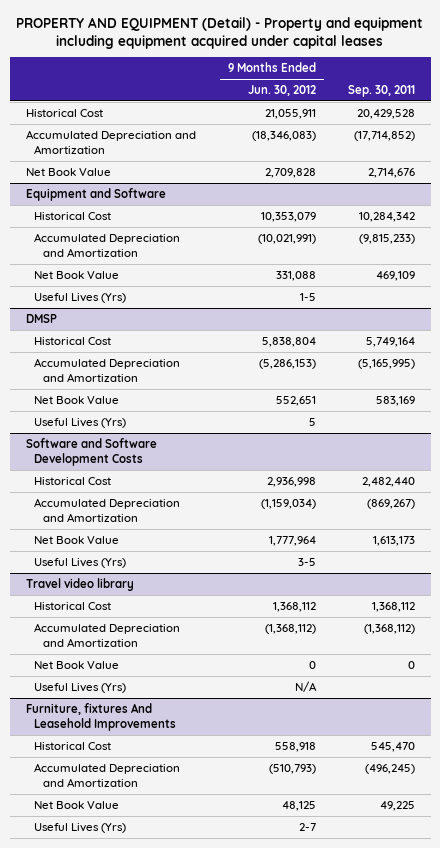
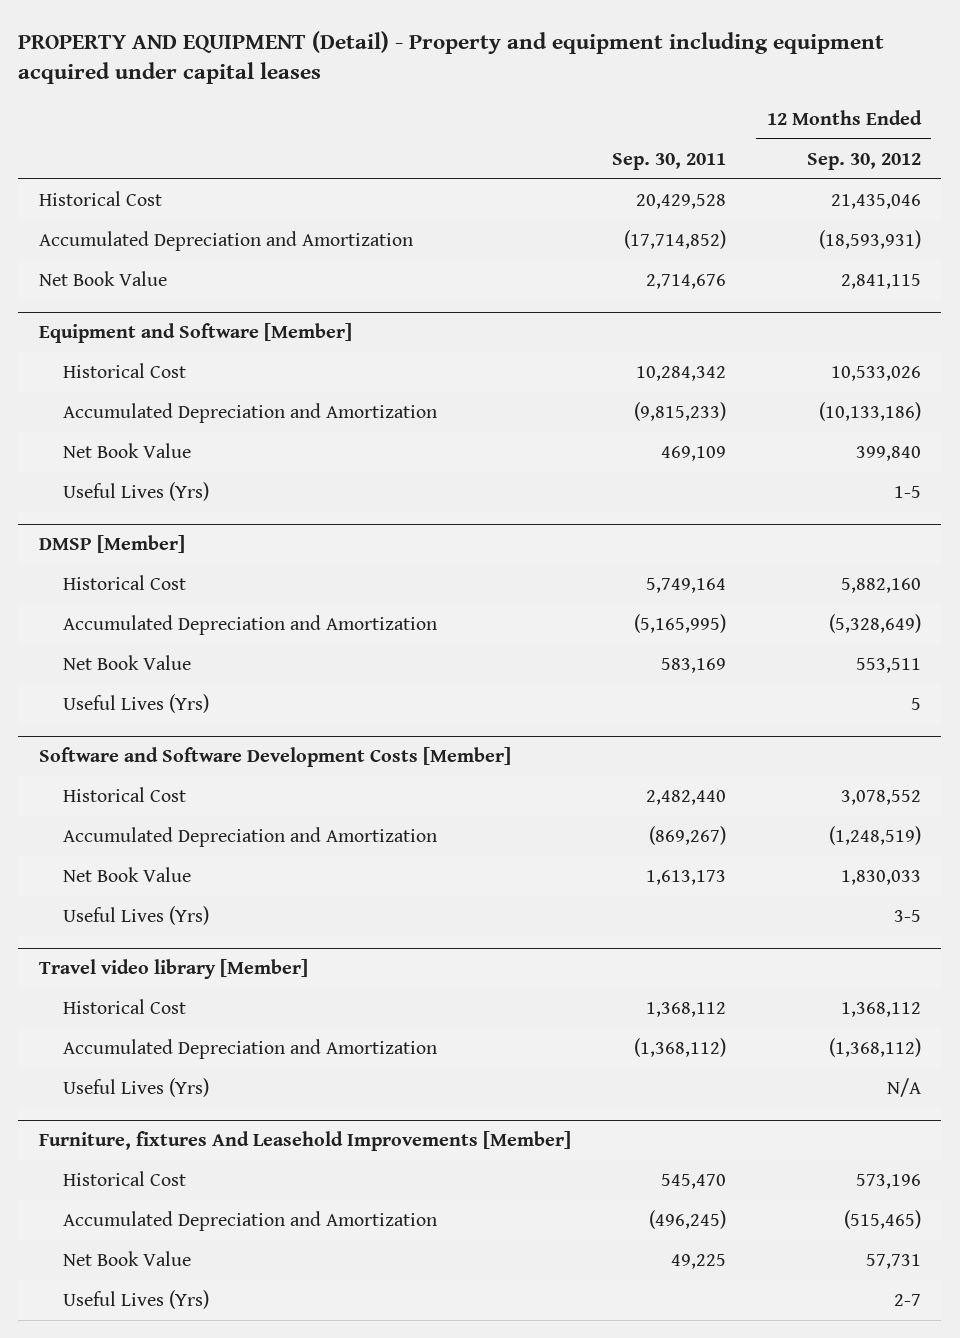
- | 9 Months Ended Jun. 30, 2012 | Sep. 30, 2011
+ | Sep. 30, 2011 | 12 Months Ended Sep. 30, 2012
- Equipment and Software
+ Equipment and Software [Member]
- DMSP
+ DMSP [Member]
- Software and Software Development Costs
+ Software and Software Development Costs [Member]
- Travel video library
+ Travel video library [Member]
- Net Book Value | 0 | 0
- Furniture, fixtures And Leasehold Improvements
+ Furniture, fixtures And Leasehold Improvements [Member]

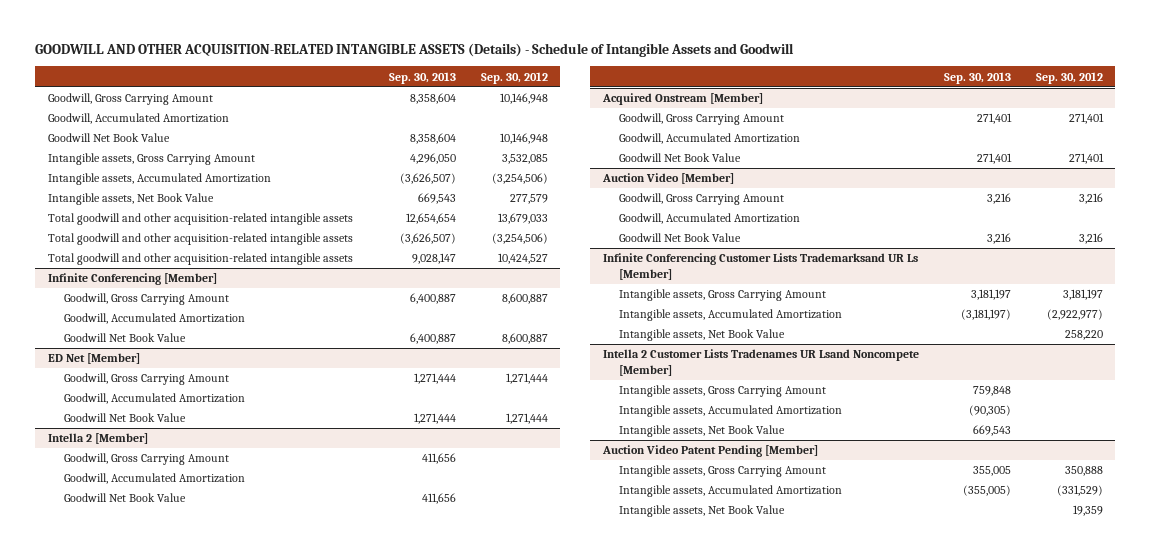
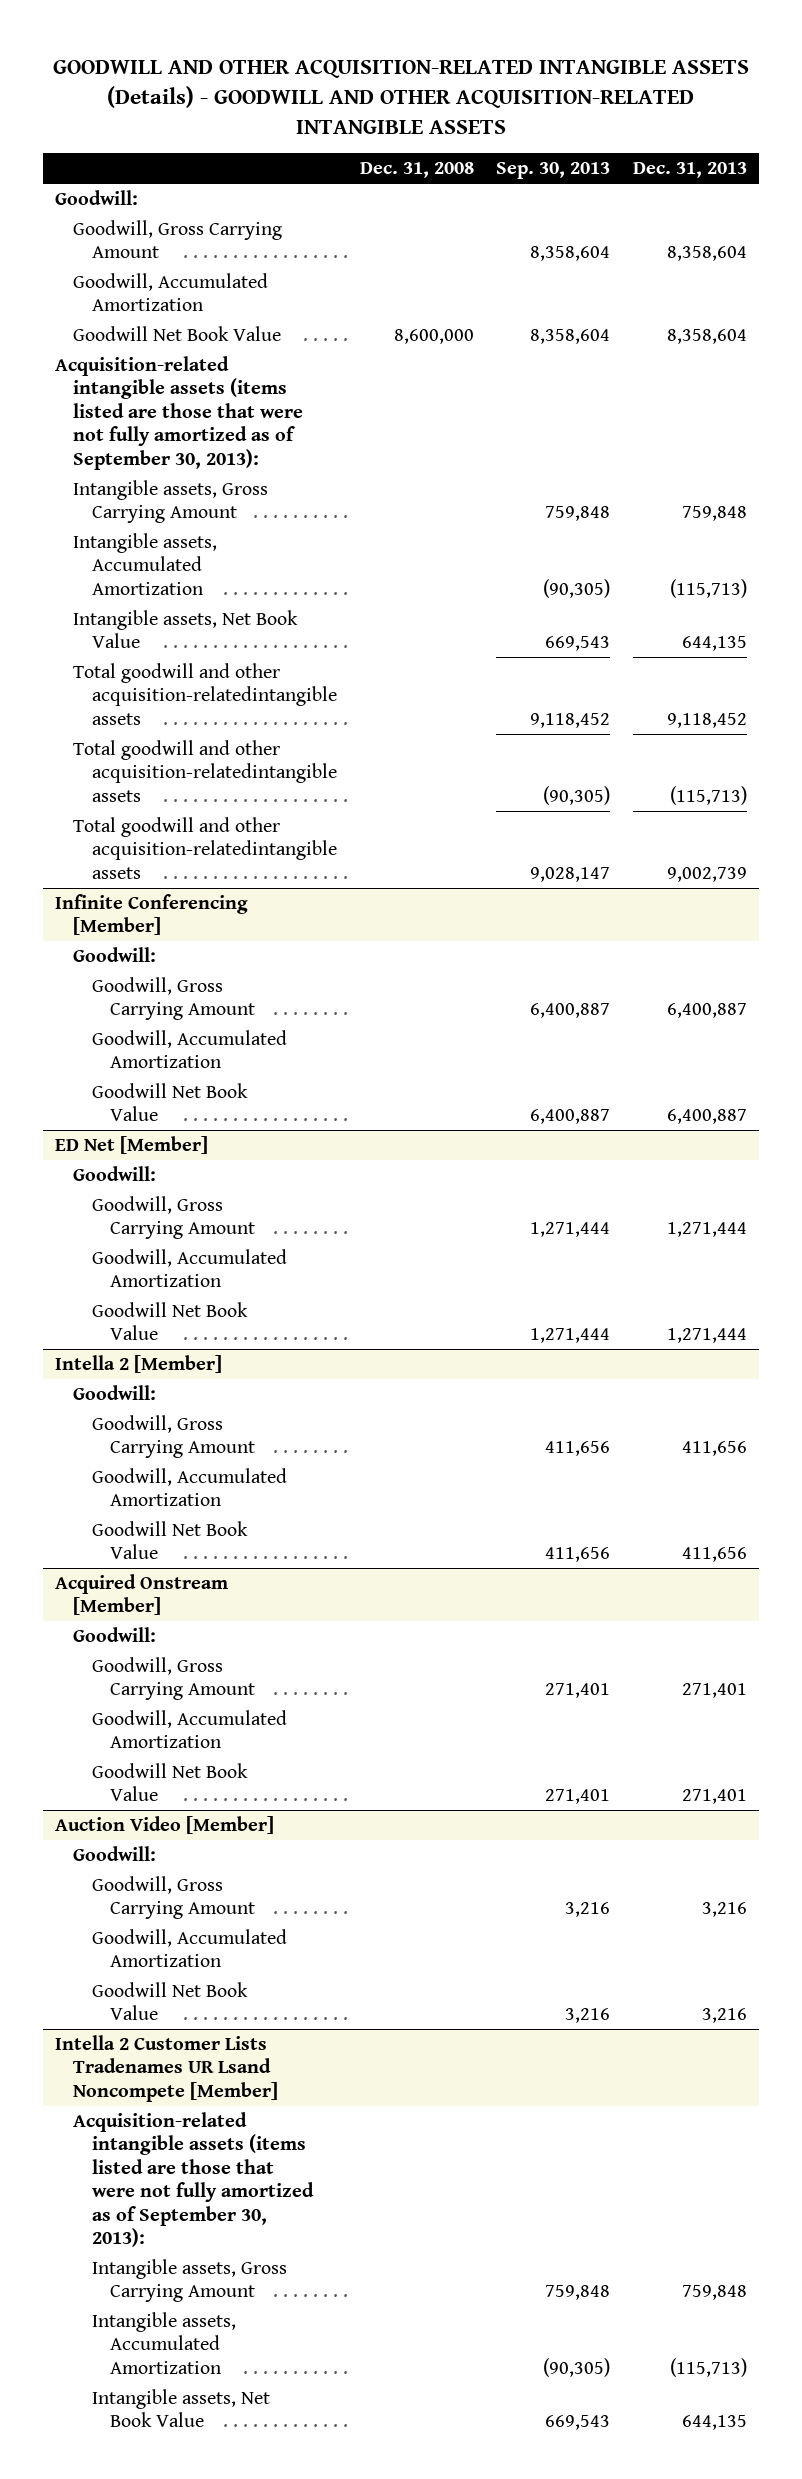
- GOODWILL AND OTHER ACQUISITION-RELATED INTANGIBLE ASSETS (Details) - Schedule of Intangible Assets and Goodwill
+ GOODWILL AND OTHER ACQUISITION-RELATED INTANGIBLE ASSETS (Details) - GOODWILL AND OTHER ACQUISITION-RELATED INTANGIBLE ASSETS
- | Sep. 30, 2013 | Sep. 30, 2012
+ | Dec. 31, 2008 | Sep. 30, 2013 | Dec. 31, 2013
+ Goodwill:
- Intangible assets, Gross Carrying Amount | 4,296,050 | 3,532,085
- Intangible assets, Accumulated Amortization | (3,626,507) | (3,254,506)
+ Acquisition-related intangible assets (items listed are those that were not fully amortized as of September 30, 2013):
+ Intangible assets, Gross Carrying Amount | | 759,848 | 759,848
+ Intangible assets, Accumulated Amortization | | (90,305) | (115,713)
- Total goodwill and other acquisition-related intangible assets | 12,654,654 | 13,679,033
- Total goodwill and other acquisition-related intangible assets | (3,626,507) | (3,254,506)
- Total goodwill and other acquisition-related intangible assets | 9,028,147 | 10,424,527
+ Total goodwill and other acquisition-relatedintangible assets | | 9,118,452 | 9,118,452
+ Total goodwill and other acquisition-relatedintangible assets | | (90,305) | (115,713)
+ Total goodwill and other acquisition-relatedintangible assets | | 9,028,147 | 9,002,739
@ Infinite Conferencing [Member]
+ Goodwill:
@ ED Net [Member]
+ Goodwill:
@ Intella 2 [Member]
+ Goodwill:
@ Acquired Onstream [Member]
+ Goodwill:
@ Auction Video [Member]
+ Goodwill:
- Infinite Conferencing Customer Lists Trademarksand UR Ls [Member]
- Intangible assets, Gross Carrying Amount | 3,181,197 | 3,181,197
- Intangible assets, Accumulated Amortization | (3,181,197) | (2,922,977)
- Intangible assets, Net Book Value | | 258,220
@ Intella 2 Customer Lists Tradenames UR Lsand Noncompete [Member]
+ Acquisition-related intangible assets (items listed are those that were not fully amortized as of September 30, 2013):
- Auction Video Patent Pending [Member]
- Intangible assets, Gross Carrying Amount | 355,005 | 350,888
- Intangible assets, Accumulated Amortization | (355,005) | (331,529)
- Intangible assets, Net Book Value | | 19,359

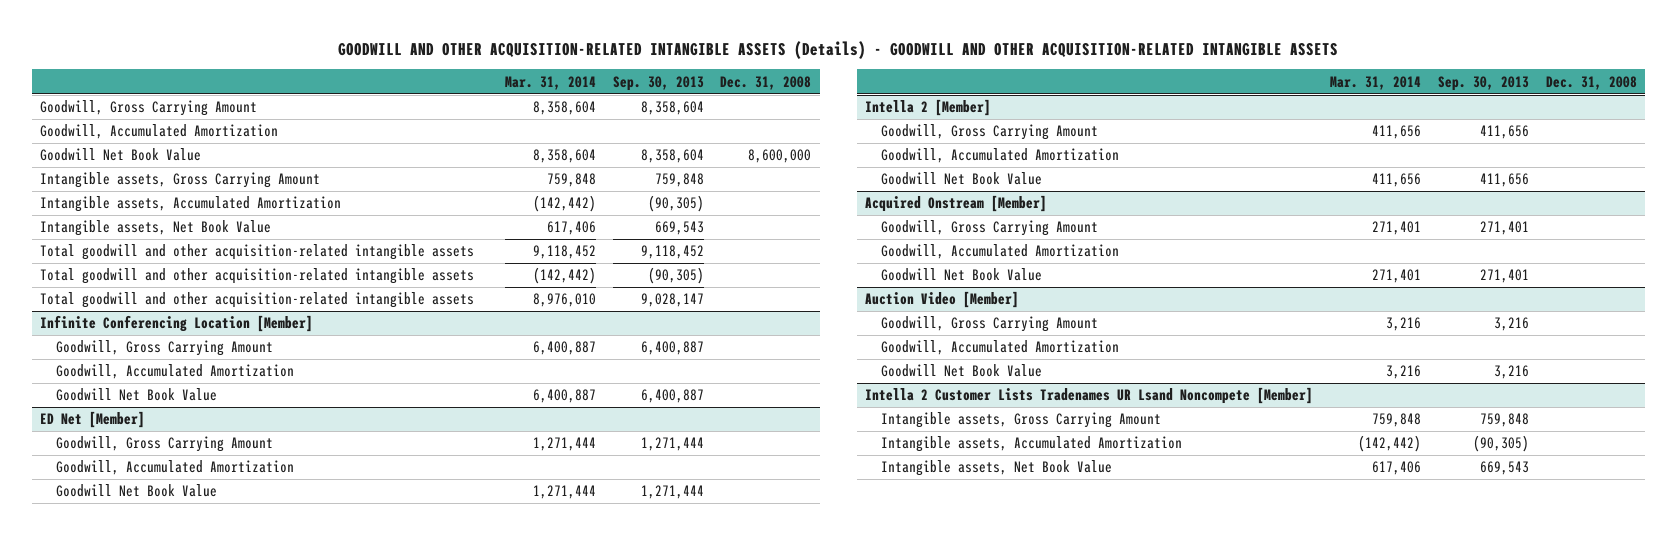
- | Dec. 31, 2008 | Sep. 30, 2013 | Dec. 31, 2013
+ | Mar. 31, 2014 | Sep. 30, 2013 | Dec. 31, 2008
- Goodwill:
- Acquisition-related intangible assets (items listed are those that were not fully amortized as of September 30, 2013):
- Total goodwill and other acquisition-relatedintangible assets | | 9,118,452 | 9,118,452
- Total goodwill and other acquisition-relatedintangible assets | | (90,305) | (115,713)
- Total goodwill and other acquisition-relatedintangible assets | | 9,028,147 | 9,002,739
- Infinite Conferencing [Member]
- Goodwill:
+ Total goodwill and other acquisition-related intangible assets | 9,118,452 | 9,118,452 |
+ Total goodwill and other acquisition-related intangible assets | (142,442) | (90,305) |
+ Total goodwill and other acquisition-related intangible assets | 8,976,010 | 9,028,147 |
+ Infinite Conferencing Location [Member]
@ ED Net [Member]
- Goodwill:
@ Intella 2 [Member]
- Goodwill:
@ Acquired Onstream [Member]
- Goodwill:
@ Auction Video [Member]
- Goodwill:
@ Intella 2 Customer Lists Tradenames UR Lsand Noncompete [Member]
- Acquisition-related intangible assets (items listed are those that were not fully amortized as of September 30, 2013):

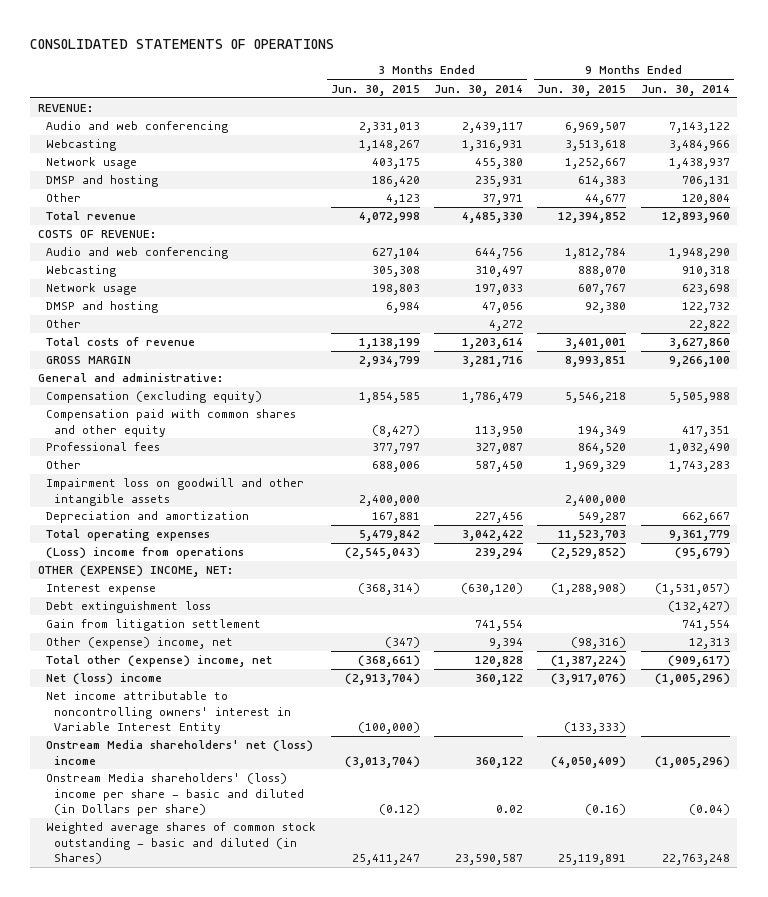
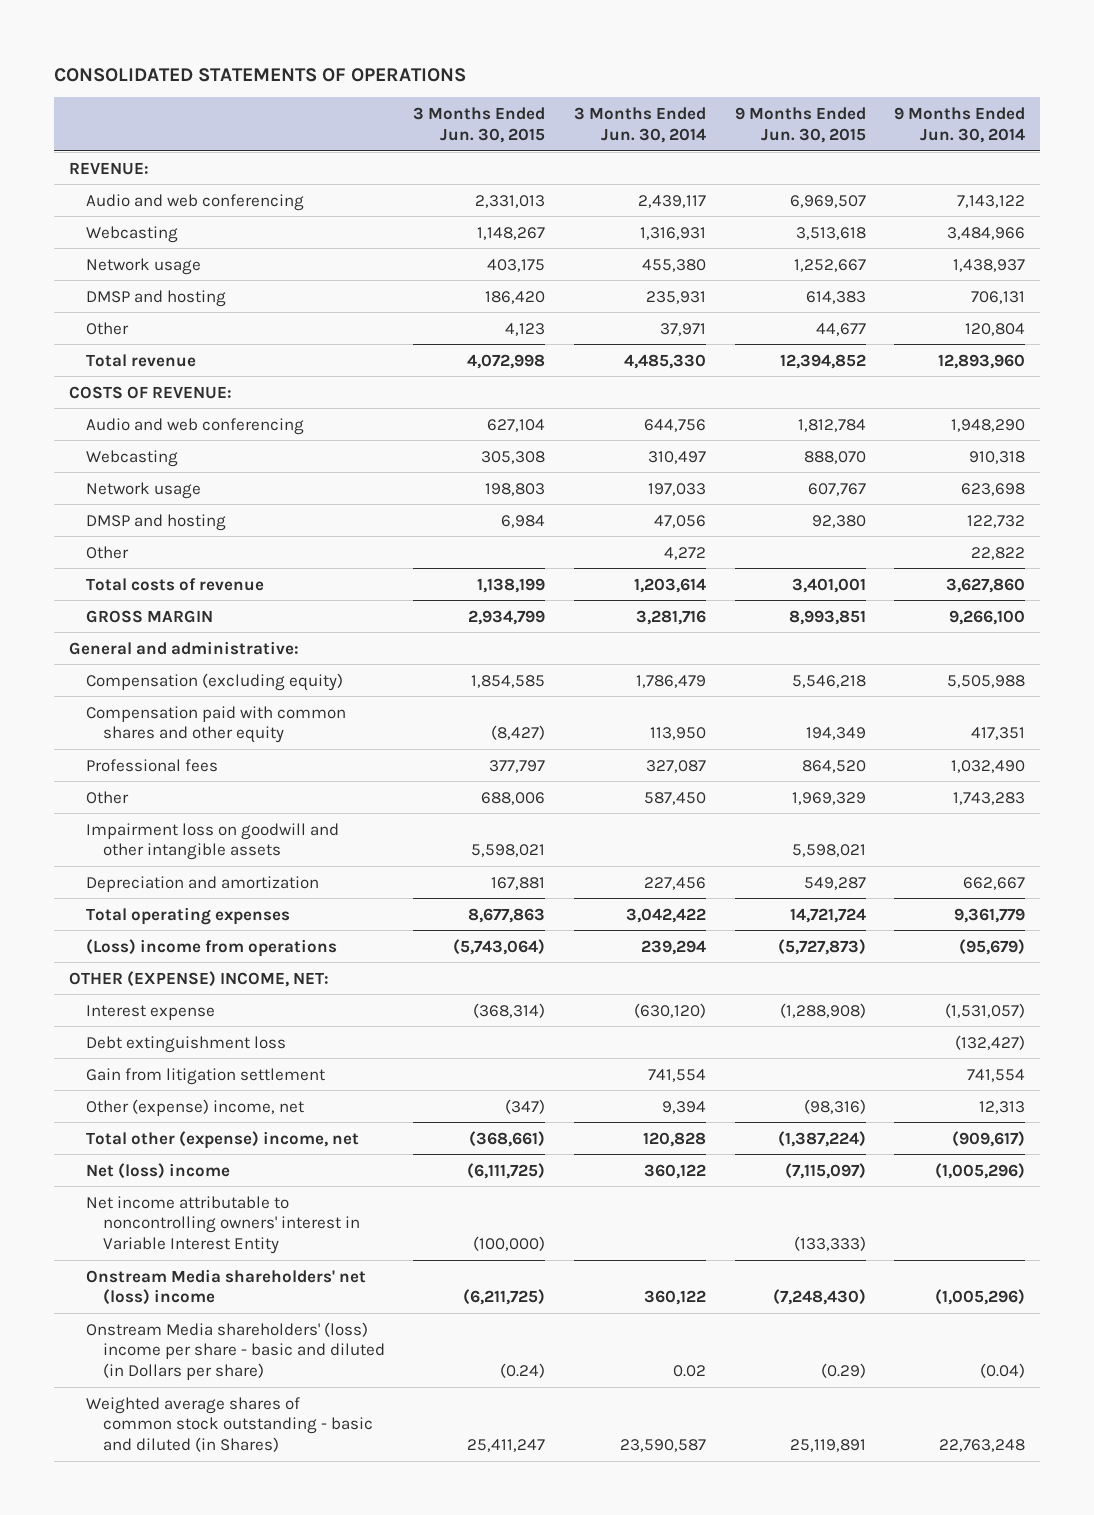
- Impairment loss on goodwill and other intangible assets | 2,400,000 | | 2,400,000 |
+ Impairment loss on goodwill and other intangible assets | 5,598,021 | | 5,598,021 |
- Total operating expenses | 5,479,842 | 3,042,422 | 11,523,703 | 9,361,779
- (Loss) income from operations | (2,545,043) | 239,294 | (2,529,852) | (95,679)
+ Total operating expenses | 8,677,863 | 3,042,422 | 14,721,724 | 9,361,779
+ (Loss) income from operations | (5,743,064) | 239,294 | (5,727,873) | (95,679)
- Net (loss) income | (2,913,704) | 360,122 | (3,917,076) | (1,005,296)
+ Net (loss) income | (6,111,725) | 360,122 | (7,115,097) | (1,005,296)
- Onstream Media shareholders' net (loss) income | (3,013,704) | 360,122 | (4,050,409) | (1,005,296)
- Onstream Media shareholders' (loss) income per share - basic and diluted (in Dollars per share) | (0.12) | 0.02 | (0.16) | (0.04)
+ Onstream Media shareholders' net (loss) income | (6,211,725) | 360,122 | (7,248,430) | (1,005,296)
+ Onstream Media shareholders' (loss) income per share - basic and diluted (in Dollars per share) | (0.24) | 0.02 | (0.29) | (0.04)

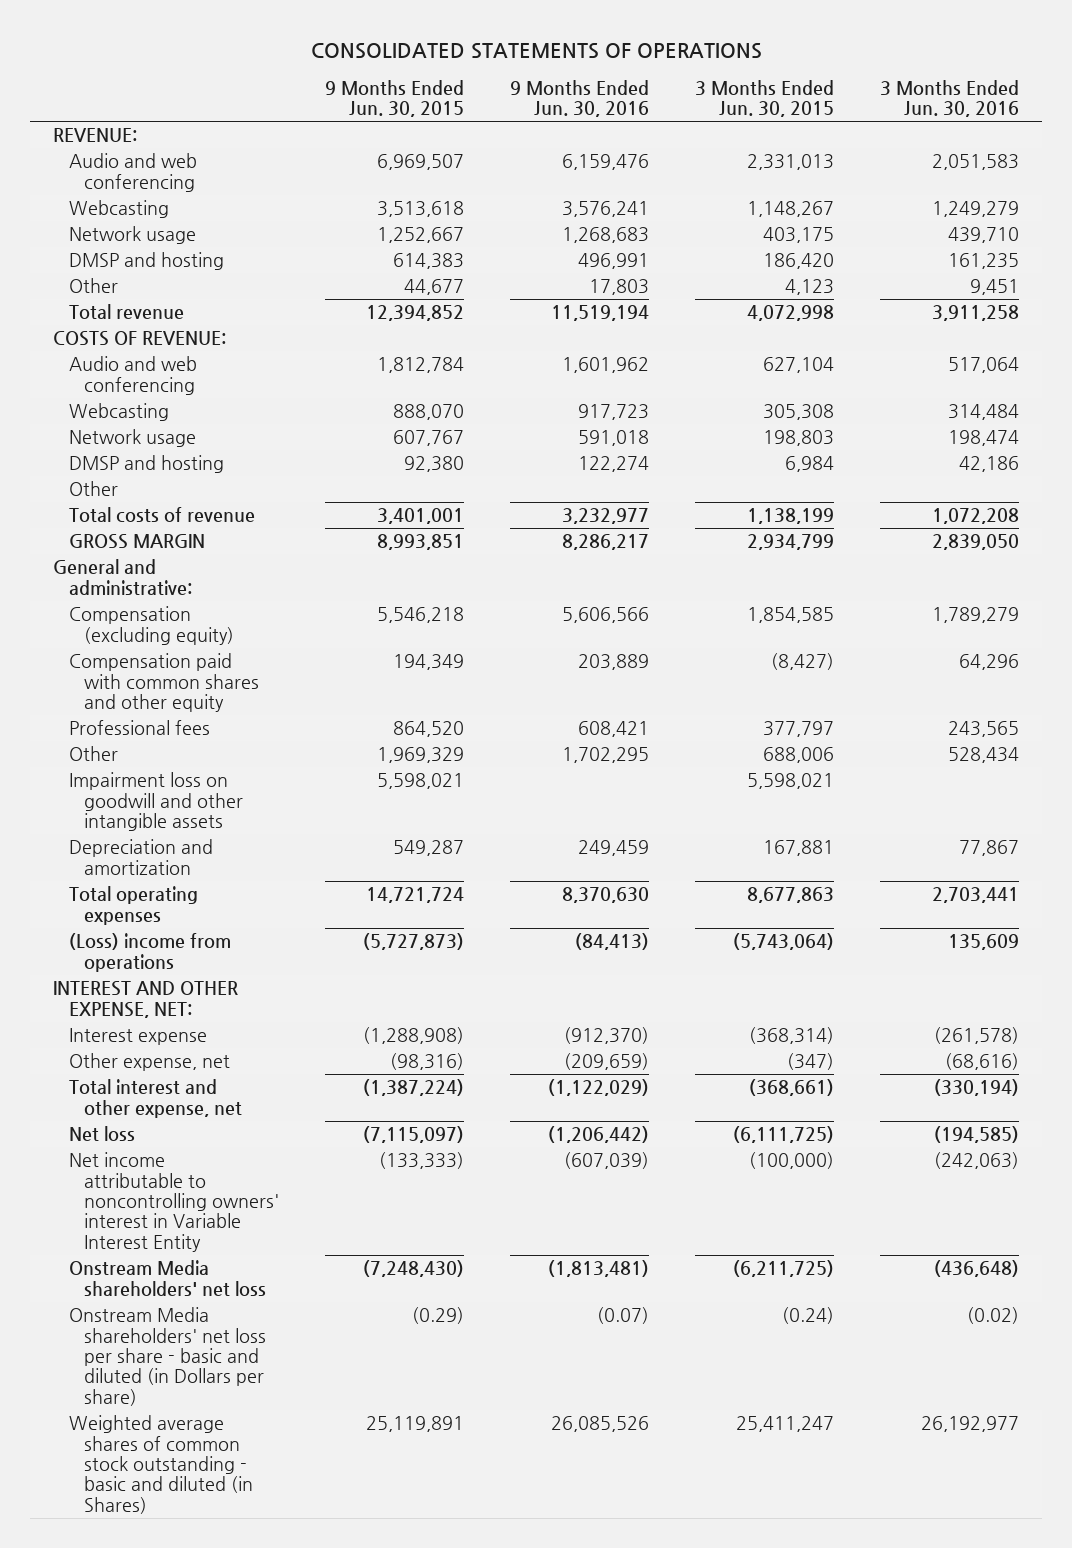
- | 3 Months Ended Jun. 30, 2015 | 3 Months Ended Jun. 30, 2014 | 9 Months Ended Jun. 30, 2015 | 9 Months Ended Jun. 30, 2014
+ | 9 Months Ended Jun. 30, 2015 | 9 Months Ended Jun. 30, 2016 | 3 Months Ended Jun. 30, 2015 | 3 Months Ended Jun. 30, 2016
- OTHER (EXPENSE) INCOME, NET:
+ INTEREST AND OTHER EXPENSE, NET:
- Debt extinguishment loss | | | | (132,427)
- Gain from litigation settlement | | 741,554 | | 741,554
- Other (expense) income, net | (347) | 9,394 | (98,316) | 12,313
- Total other (expense) income, net | (368,661) | 120,828 | (1,387,224) | (909,617)
- Net (loss) income | (6,111,725) | 360,122 | (7,115,097) | (1,005,296)
+ Other expense, net | (98,316) | (209,659) | (347) | (68,616)
+ Total interest and other expense, net | (1,387,224) | (1,122,029) | (368,661) | (330,194)
+ Net loss | (7,115,097) | (1,206,442) | (6,111,725) | (194,585)
- Onstream Media shareholders' net (loss) income | (6,211,725) | 360,122 | (7,248,430) | (1,005,296)
- Onstream Media shareholders' (loss) income per share - basic and diluted (in Dollars per share) | (0.24) | 0.02 | (0.29) | (0.04)
+ Onstream Media shareholders' net loss | (7,248,430) | (1,813,481) | (6,211,725) | (436,648)
+ Onstream Media shareholders' net loss per share - basic and diluted (in Dollars per share) | (0.29) | (0.07) | (0.24) | (0.02)

